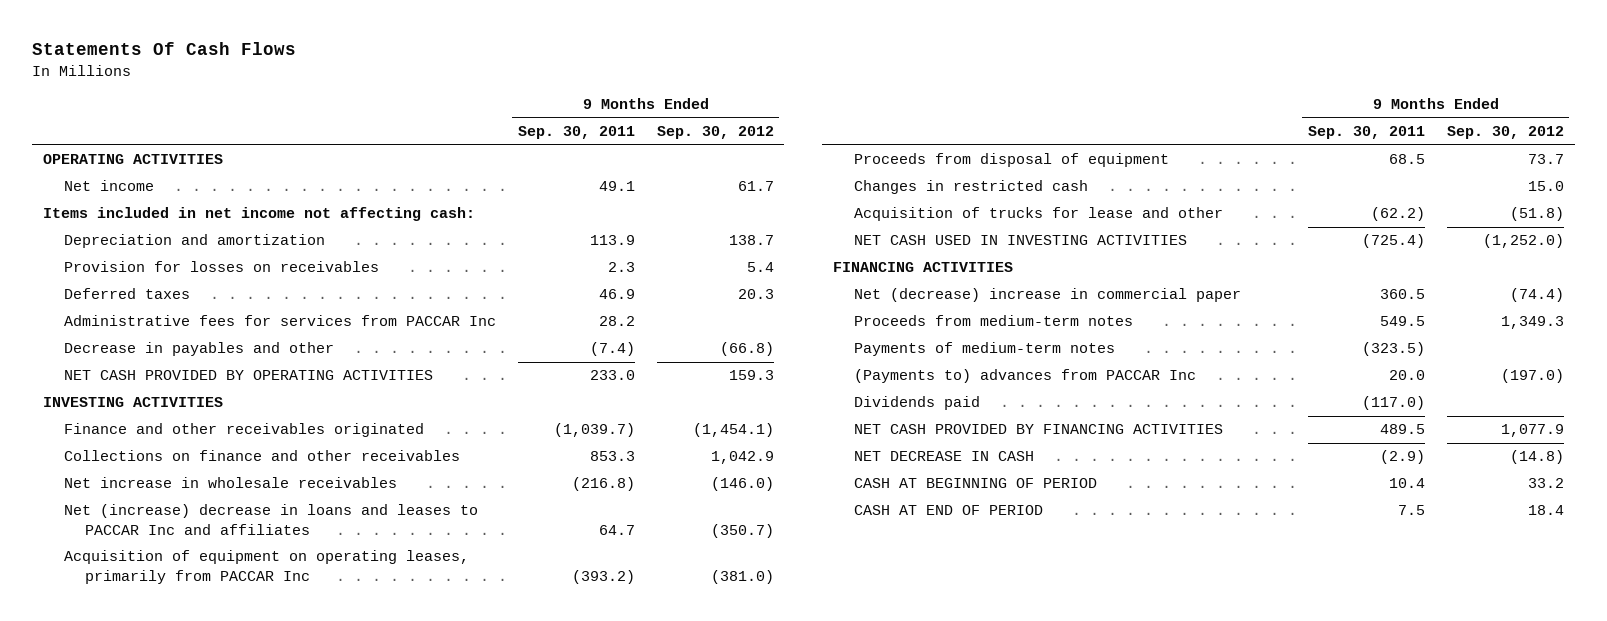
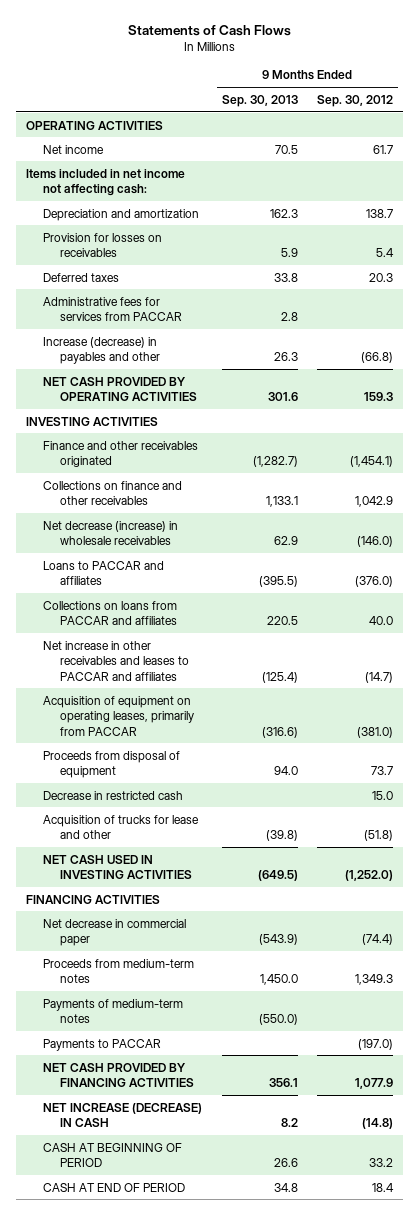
- Statements Of Cash Flows
+ Statements of Cash Flows
- | 9 Months Ended Sep. 30, 2011 | 9 Months Ended Sep. 30, 2012
+ | 9 Months Ended Sep. 30, 2013 | 9 Months Ended Sep. 30, 2012
- Administrative fees for services from PACCAR Inc | 28.2 |
- Decrease in payables and other | (7.4) | (66.8)
+ Administrative fees for services from PACCAR | 2.8 |
+ Increase (decrease) in payables and other | 26.3 | (66.8)
- Net increase in wholesale receivables | (216.8) | (146.0)
- Net (increase) decrease in loans and leases to PACCAR Inc and affiliates | 64.7 | (350.7)
- Acquisition of equipment on operating leases, primarily from PACCAR Inc | (393.2) | (381.0)
+ Net decrease (increase) in wholesale receivables | 62.9 | (146.0)
+ Loans to PACCAR and affiliates | (395.5) | (376.0)
+ Collections on loans from PACCAR and affiliates | 220.5 | 40.0
+ Net increase in other receivables and leases to PACCAR and affiliates | (125.4) | (14.7)
+ Acquisition of equipment on operating leases, primarily from PACCAR | (316.6) | (381.0)
- Changes in restricted cash | | 15.0
+ Decrease in restricted cash | | 15.0
- Net (decrease) increase in commercial paper | 360.5 | (74.4)
+ Net decrease in commercial paper | (543.9) | (74.4)
- (Payments to) advances from PACCAR Inc | 20.0 | (197.0)
- Dividends paid | (117.0) |
+ Payments to PACCAR | | (197.0)
- NET DECREASE IN CASH | (2.9) | (14.8)
+ NET INCREASE (DECREASE) IN CASH | 8.2 | (14.8)

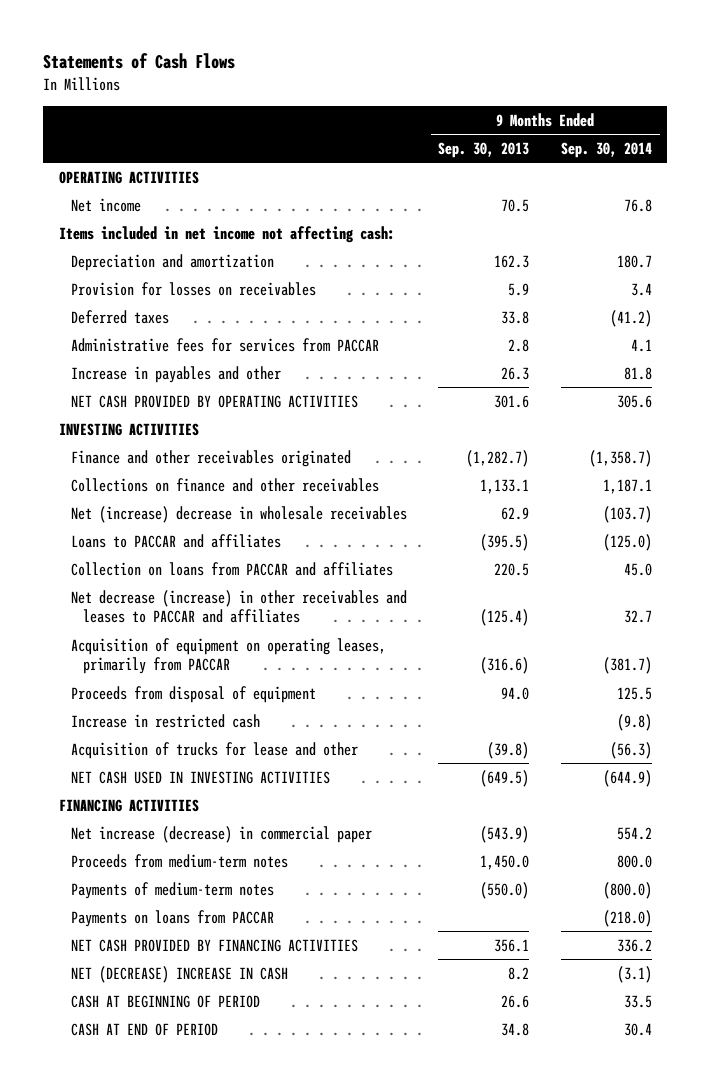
- | 9 Months Ended Sep. 30, 2013 | 9 Months Ended Sep. 30, 2012
+ | 9 Months Ended Sep. 30, 2013 | 9 Months Ended Sep. 30, 2014
- Increase (decrease) in payables and other | 26.3 | (66.8)
+ Increase in payables and other | 26.3 | 81.8
- Net decrease (increase) in wholesale receivables | 62.9 | (146.0)
+ Net (increase) decrease in wholesale receivables | 62.9 | (103.7)
- Collections on loans from PACCAR and affiliates | 220.5 | 40.0
- Net increase in other receivables and leases to PACCAR and affiliates | (125.4) | (14.7)
+ Collection on loans from PACCAR and affiliates | 220.5 | 45.0
+ Net decrease (increase) in other receivables and leases to PACCAR and affiliates | (125.4) | 32.7
- Decrease in restricted cash | | 15.0
+ Increase in restricted cash | | (9.8)
- Net decrease in commercial paper | (543.9) | (74.4)
+ Net increase (decrease) in commercial paper | (543.9) | 554.2
- Payments to PACCAR | | (197.0)
+ Payments on loans from PACCAR | | (218.0)
- NET INCREASE (DECREASE) IN CASH | 8.2 | (14.8)
+ NET (DECREASE) INCREASE IN CASH | 8.2 | (3.1)

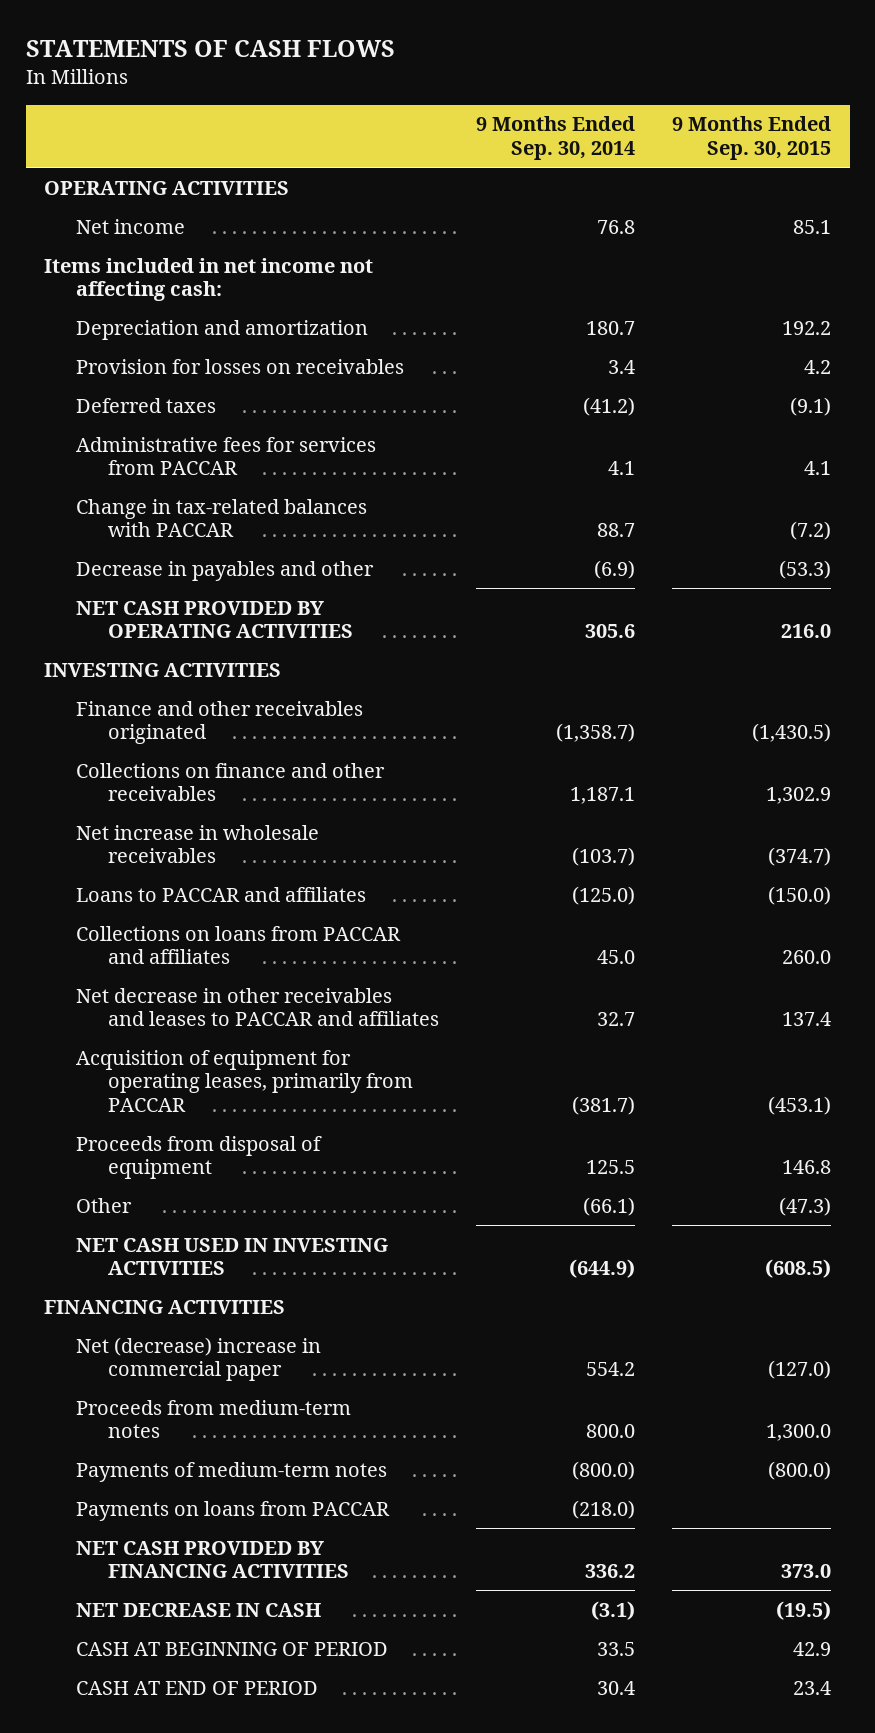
- Statements of Cash Flows
+ STATEMENTS OF CASH FLOWS
- | 9 Months Ended Sep. 30, 2013 | 9 Months Ended Sep. 30, 2014
+ | 9 Months Ended Sep. 30, 2014 | 9 Months Ended Sep. 30, 2015
- Increase in payables and other | 26.3 | 81.8
+ Change in tax-related balances with PACCAR | 88.7 | (7.2)
+ Decrease in payables and other | (6.9) | (53.3)
- Net (increase) decrease in wholesale receivables | 62.9 | (103.7)
+ Net increase in wholesale receivables | (103.7) | (374.7)
- Collection on loans from PACCAR and affiliates | 220.5 | 45.0
- Net decrease (increase) in other receivables and leases to PACCAR and affiliates | (125.4) | 32.7
- Acquisition of equipment on operating leases, primarily from PACCAR | (316.6) | (381.7)
+ Collections on loans from PACCAR and affiliates | 45.0 | 260.0
+ Net decrease in other receivables and leases to PACCAR and affiliates | 32.7 | 137.4
+ Acquisition of equipment for operating leases, primarily from PACCAR | (381.7) | (453.1)
- Increase in restricted cash | | (9.8)
- Acquisition of trucks for lease and other | (39.8) | (56.3)
+ Other | (66.1) | (47.3)
- Net increase (decrease) in commercial paper | (543.9) | 554.2
+ Net (decrease) increase in commercial paper | 554.2 | (127.0)
- NET (DECREASE) INCREASE IN CASH | 8.2 | (3.1)
+ NET DECREASE IN CASH | (3.1) | (19.5)

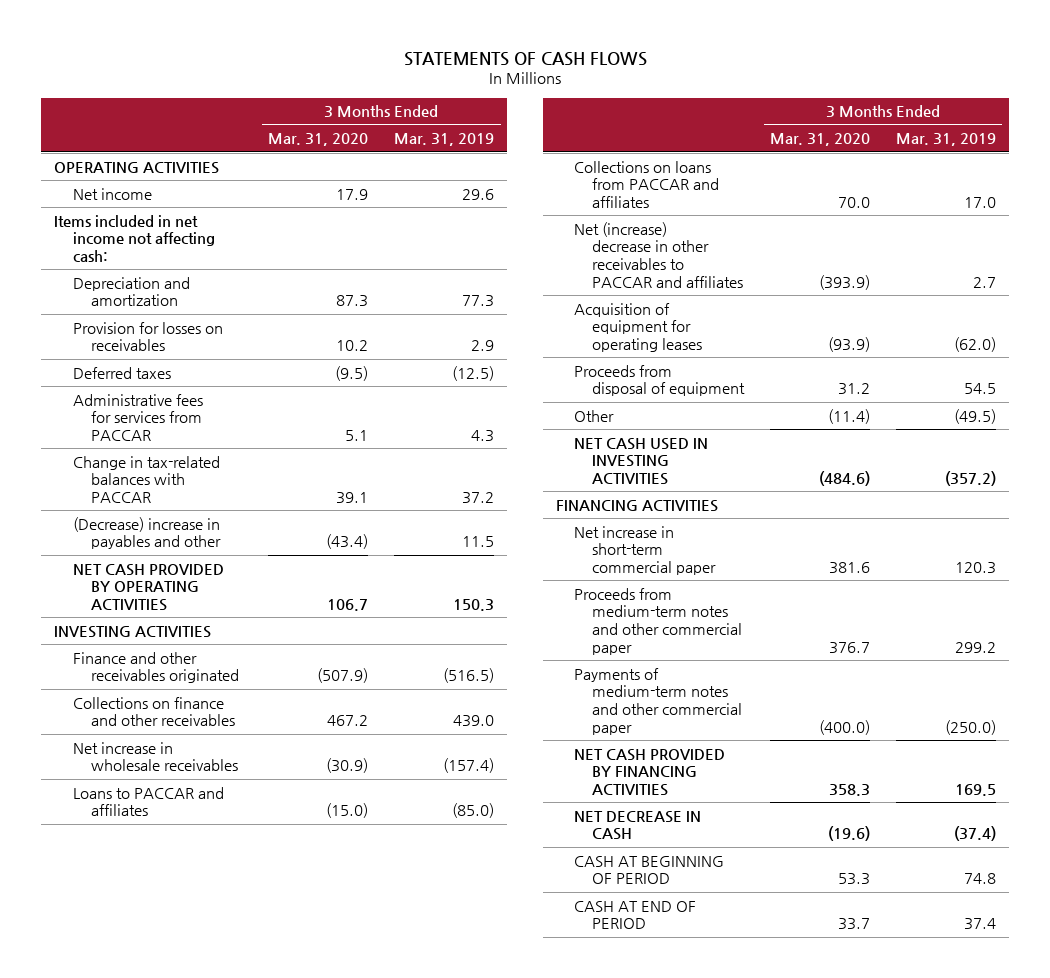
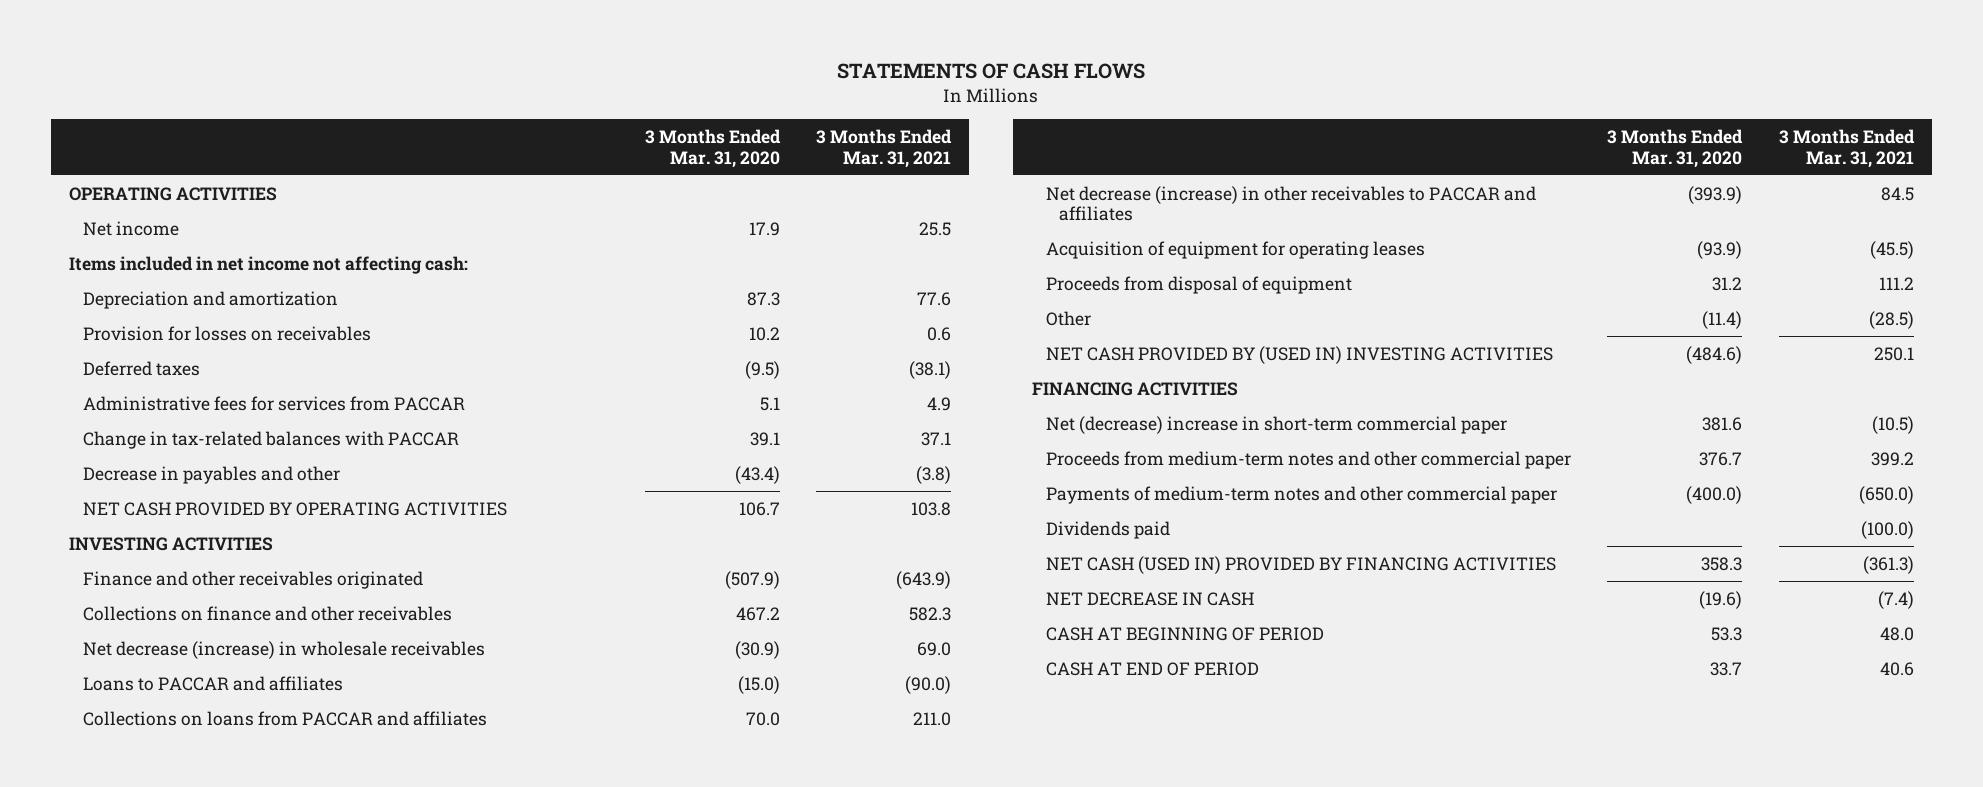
- | 3 Months Ended Mar. 31, 2020 | 3 Months Ended Mar. 31, 2019
+ | 3 Months Ended Mar. 31, 2020 | 3 Months Ended Mar. 31, 2021
- (Decrease) increase in payables and other | (43.4) | 11.5
+ Decrease in payables and other | (43.4) | (3.8)
- Net increase in wholesale receivables | (30.9) | (157.4)
+ Net decrease (increase) in wholesale receivables | (30.9) | 69.0
- Net (increase) decrease in other receivables to PACCAR and affiliates | (393.9) | 2.7
+ Net decrease (increase) in other receivables to PACCAR and affiliates | (393.9) | 84.5
- NET CASH USED IN INVESTING ACTIVITIES | (484.6) | (357.2)
+ NET CASH PROVIDED BY (USED IN) INVESTING ACTIVITIES | (484.6) | 250.1
- Net increase in short-term commercial paper | 381.6 | 120.3
+ Net (decrease) increase in short-term commercial paper | 381.6 | (10.5)
- NET CASH PROVIDED BY FINANCING ACTIVITIES | 358.3 | 169.5
+ Dividends paid | | (100.0)
+ NET CASH (USED IN) PROVIDED BY FINANCING ACTIVITIES | 358.3 | (361.3)

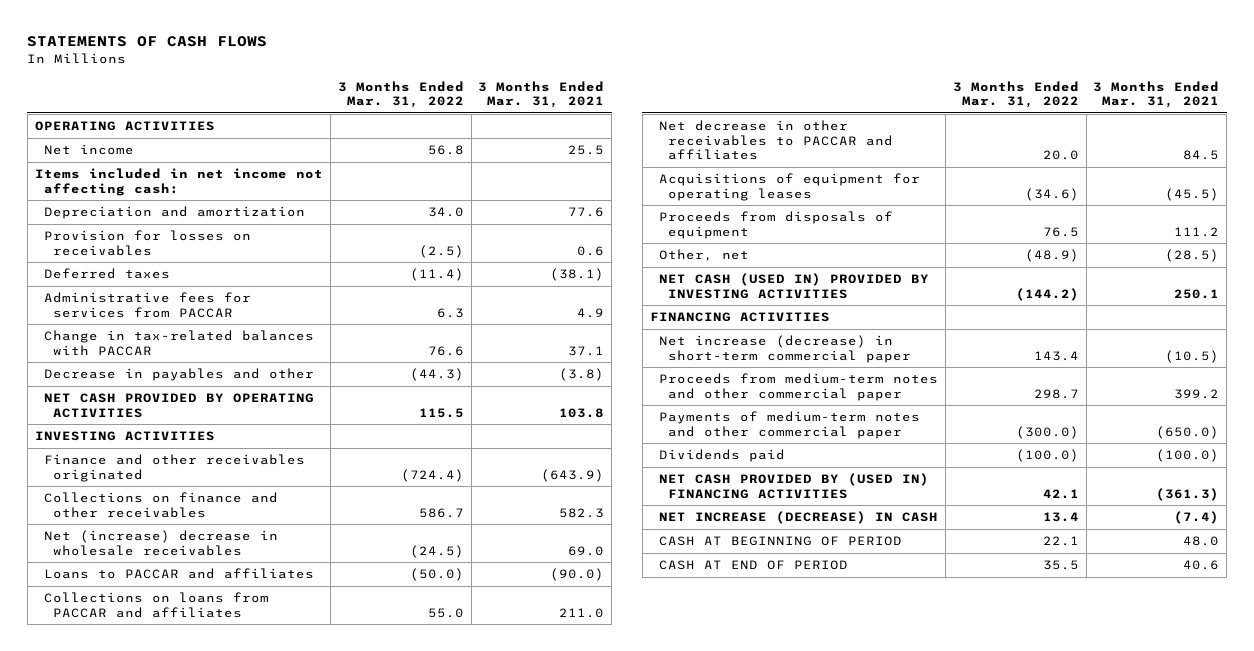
- | 3 Months Ended Mar. 31, 2020 | 3 Months Ended Mar. 31, 2021
+ | 3 Months Ended Mar. 31, 2022 | 3 Months Ended Mar. 31, 2021
- Net decrease (increase) in wholesale receivables | (30.9) | 69.0
+ Net (increase) decrease in wholesale receivables | (24.5) | 69.0
- Net decrease (increase) in other receivables to PACCAR and affiliates | (393.9) | 84.5
- Acquisition of equipment for operating leases | (93.9) | (45.5)
- Proceeds from disposal of equipment | 31.2 | 111.2
- Other | (11.4) | (28.5)
- NET CASH PROVIDED BY (USED IN) INVESTING ACTIVITIES | (484.6) | 250.1
+ Net decrease in other receivables to PACCAR and affiliates | 20.0 | 84.5
+ Acquisitions of equipment for operating leases | (34.6) | (45.5)
+ Proceeds from disposals of equipment | 76.5 | 111.2
+ Other, net | (48.9) | (28.5)
+ NET CASH (USED IN) PROVIDED BY INVESTING ACTIVITIES | (144.2) | 250.1
- Net (decrease) increase in short-term commercial paper | 381.6 | (10.5)
+ Net increase (decrease) in short-term commercial paper | 143.4 | (10.5)
- NET CASH (USED IN) PROVIDED BY FINANCING ACTIVITIES | 358.3 | (361.3)
- NET DECREASE IN CASH | (19.6) | (7.4)
+ NET CASH PROVIDED BY (USED IN) FINANCING ACTIVITIES | 42.1 | (361.3)
+ NET INCREASE (DECREASE) IN CASH | 13.4 | (7.4)

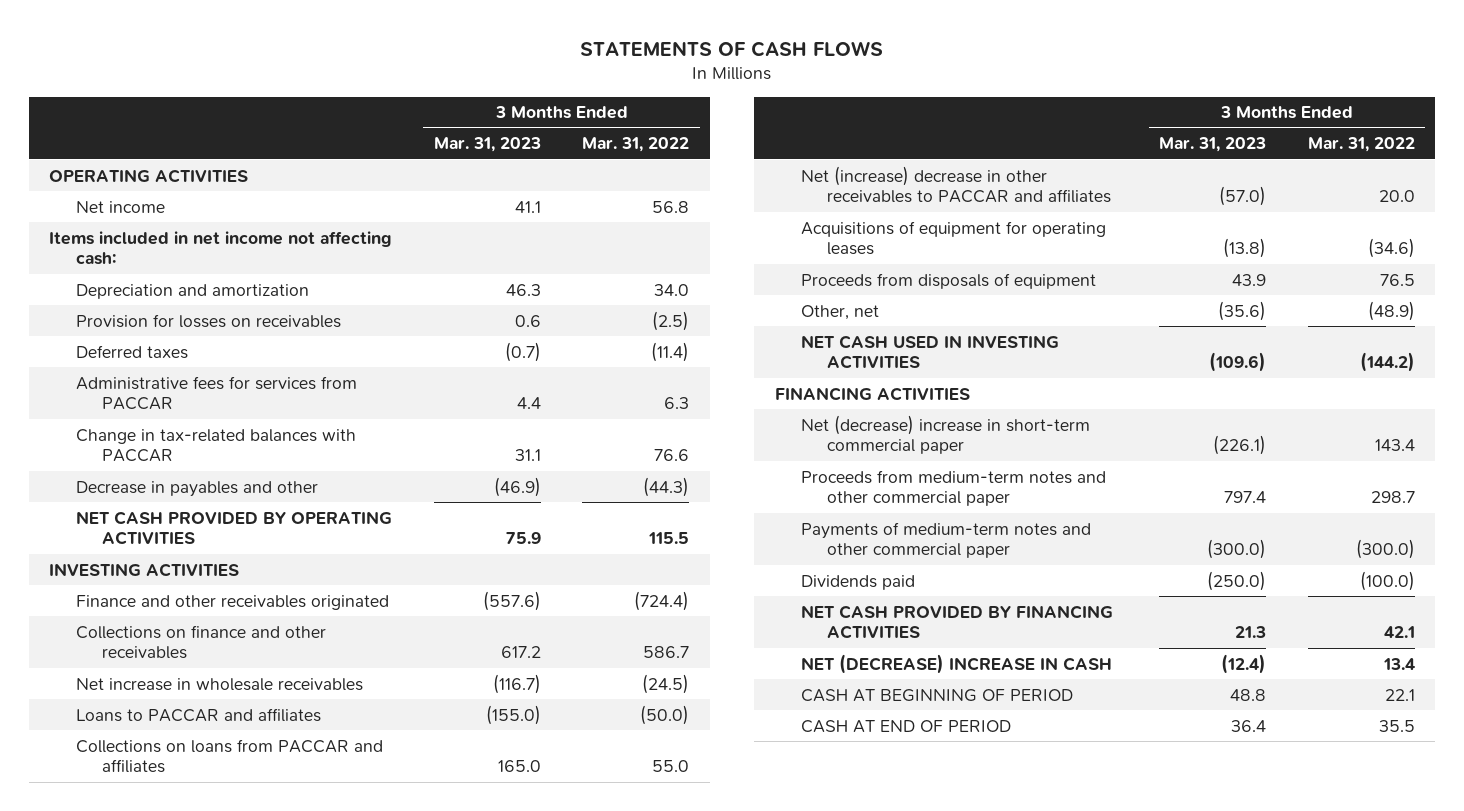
- | 3 Months Ended Mar. 31, 2022 | 3 Months Ended Mar. 31, 2021
+ | 3 Months Ended Mar. 31, 2023 | 3 Months Ended Mar. 31, 2022
- Net (increase) decrease in wholesale receivables | (24.5) | 69.0
+ Net increase in wholesale receivables | (116.7) | (24.5)
- Net decrease in other receivables to PACCAR and affiliates | 20.0 | 84.5
+ Net (increase) decrease in other receivables to PACCAR and affiliates | (57.0) | 20.0
- NET CASH (USED IN) PROVIDED BY INVESTING ACTIVITIES | (144.2) | 250.1
+ NET CASH USED IN INVESTING ACTIVITIES | (109.6) | (144.2)
- Net increase (decrease) in short-term commercial paper | 143.4 | (10.5)
+ Net (decrease) increase in short-term commercial paper | (226.1) | 143.4
- NET CASH PROVIDED BY (USED IN) FINANCING ACTIVITIES | 42.1 | (361.3)
- NET INCREASE (DECREASE) IN CASH | 13.4 | (7.4)
+ NET CASH PROVIDED BY FINANCING ACTIVITIES | 21.3 | 42.1
+ NET (DECREASE) INCREASE IN CASH | (12.4) | 13.4

